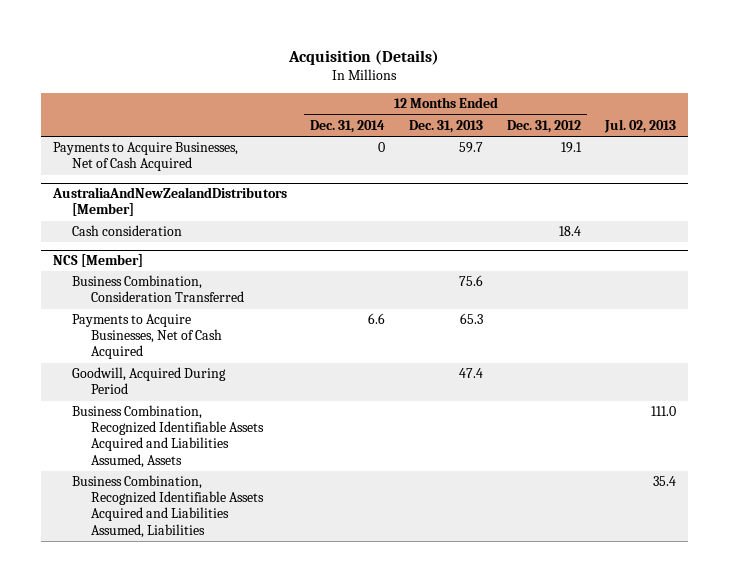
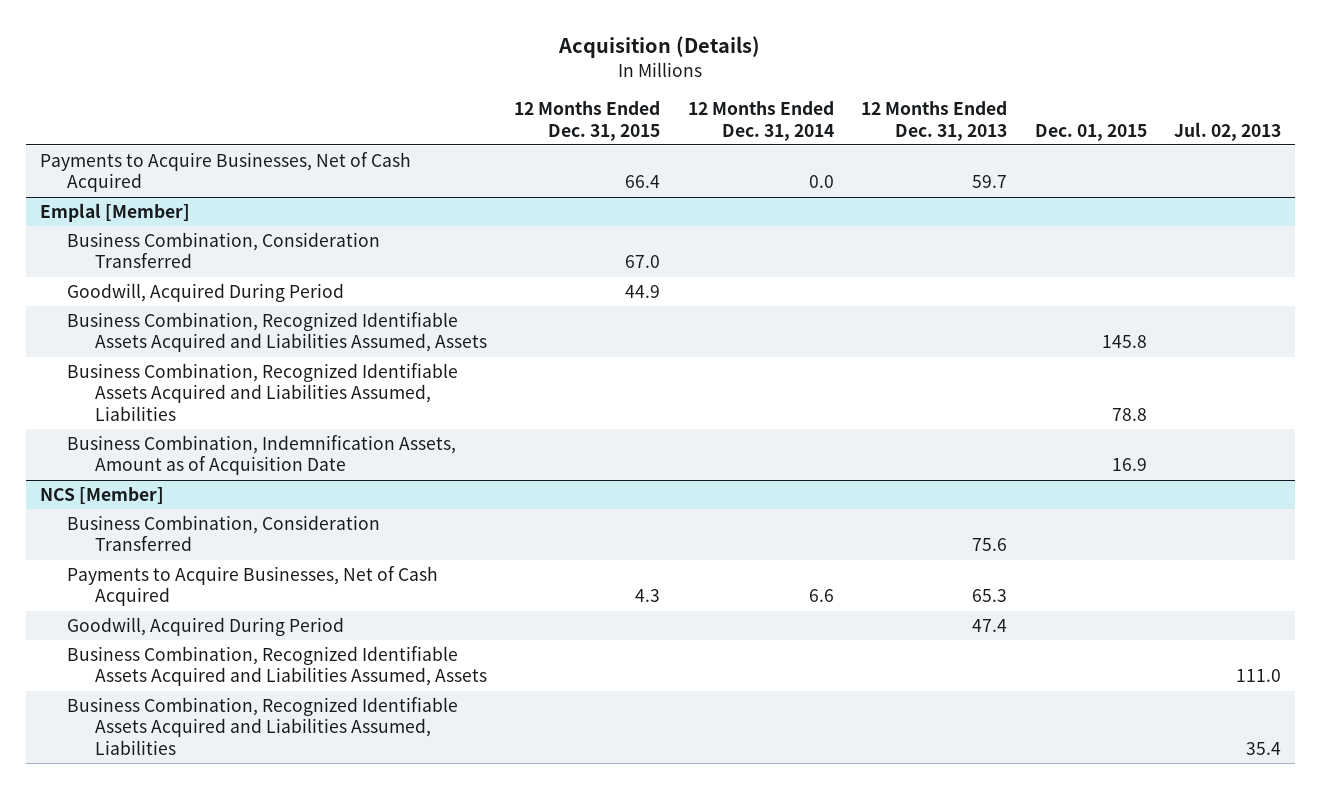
- | 12 Months Ended Dec. 31, 2014 | 12 Months Ended Dec. 31, 2013 | 12 Months Ended Dec. 31, 2012 | Jul. 02, 2013
+ | 12 Months Ended Dec. 31, 2015 | 12 Months Ended Dec. 31, 2014 | 12 Months Ended Dec. 31, 2013 | Dec. 01, 2015 | Jul. 02, 2013
- Payments to Acquire Businesses, Net of Cash Acquired | 0 | 59.7 | 19.1 |
- AustraliaAndNewZealandDistributors [Member]
- Cash consideration | | | 18.4 |
+ Payments to Acquire Businesses, Net of Cash Acquired | 66.4 | 0.0 | 59.7 | |
+ Emplal [Member]
+ Business Combination, Consideration Transferred | 67.0 | | | |
+ Goodwill, Acquired During Period | 44.9 | | | |
+ Business Combination, Recognized Identifiable Assets Acquired and Liabilities Assumed, Assets | | | | 145.8 |
+ Business Combination, Recognized Identifiable Assets Acquired and Liabilities Assumed, Liabilities | | | | 78.8 |
+ Business Combination, Indemnification Assets, Amount as of Acquisition Date | | | | 16.9 |

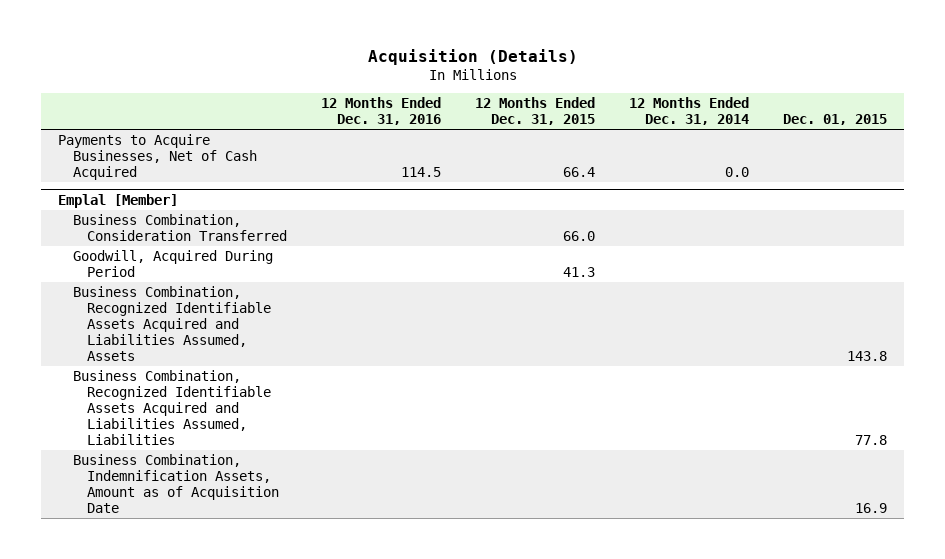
- | 12 Months Ended Dec. 31, 2015 | 12 Months Ended Dec. 31, 2014 | 12 Months Ended Dec. 31, 2013 | Dec. 01, 2015 | Jul. 02, 2013
+ | 12 Months Ended Dec. 31, 2016 | 12 Months Ended Dec. 31, 2015 | 12 Months Ended Dec. 31, 2014 | Dec. 01, 2015
@ Emplal [Member]
- Business Combination, Consideration Transferred | 67.0 | | | |
- Goodwill, Acquired During Period | 44.9 | | | |
- Business Combination, Recognized Identifiable Assets Acquired and Liabilities Assumed, Assets | | | | 145.8 |
- Business Combination, Recognized Identifiable Assets Acquired and Liabilities Assumed, Liabilities | | | | 78.8 |
+ Business Combination, Consideration Transferred | | 66.0 | |
+ Goodwill, Acquired During Period | | 41.3 | |
+ Business Combination, Recognized Identifiable Assets Acquired and Liabilities Assumed, Assets | | | | 143.8
+ Business Combination, Recognized Identifiable Assets Acquired and Liabilities Assumed, Liabilities | | | | 77.8
- NCS [Member]
- Business Combination, Consideration Transferred | | | 75.6 | |
- Payments to Acquire Businesses, Net of Cash Acquired | 4.3 | 6.6 | 65.3 | |
- Goodwill, Acquired During Period | | | 47.4 | |
- Business Combination, Recognized Identifiable Assets Acquired and Liabilities Assumed, Assets | | | | | 111.0
- Business Combination, Recognized Identifiable Assets Acquired and Liabilities Assumed, Liabilities | | | | | 35.4

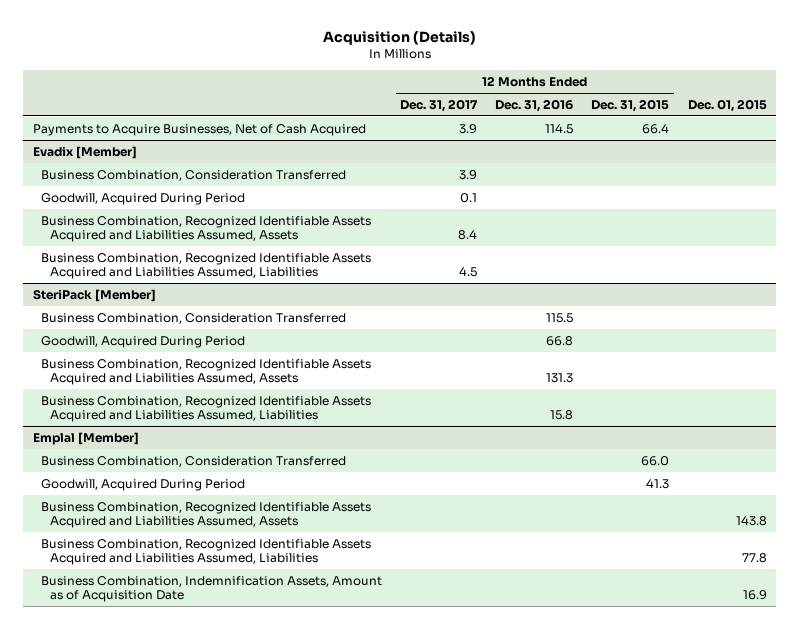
- | 12 Months Ended Dec. 31, 2016 | 12 Months Ended Dec. 31, 2015 | 12 Months Ended Dec. 31, 2014 | Dec. 01, 2015
+ | 12 Months Ended Dec. 31, 2017 | 12 Months Ended Dec. 31, 2016 | 12 Months Ended Dec. 31, 2015 | Dec. 01, 2015
+ Evadix [Member]
+ Business Combination, Consideration Transferred | 3.9 | | |
+ Goodwill, Acquired During Period | 0.1 | | |
+ Business Combination, Recognized Identifiable Assets Acquired and Liabilities Assumed, Assets | 8.4 | | |
+ Business Combination, Recognized Identifiable Assets Acquired and Liabilities Assumed, Liabilities | 4.5 | | |
+ SteriPack [Member]
+ Business Combination, Consideration Transferred | | 115.5 | |
+ Goodwill, Acquired During Period | | 66.8 | |
+ Business Combination, Recognized Identifiable Assets Acquired and Liabilities Assumed, Assets | | 131.3 | |
+ Business Combination, Recognized Identifiable Assets Acquired and Liabilities Assumed, Liabilities | | 15.8 | |

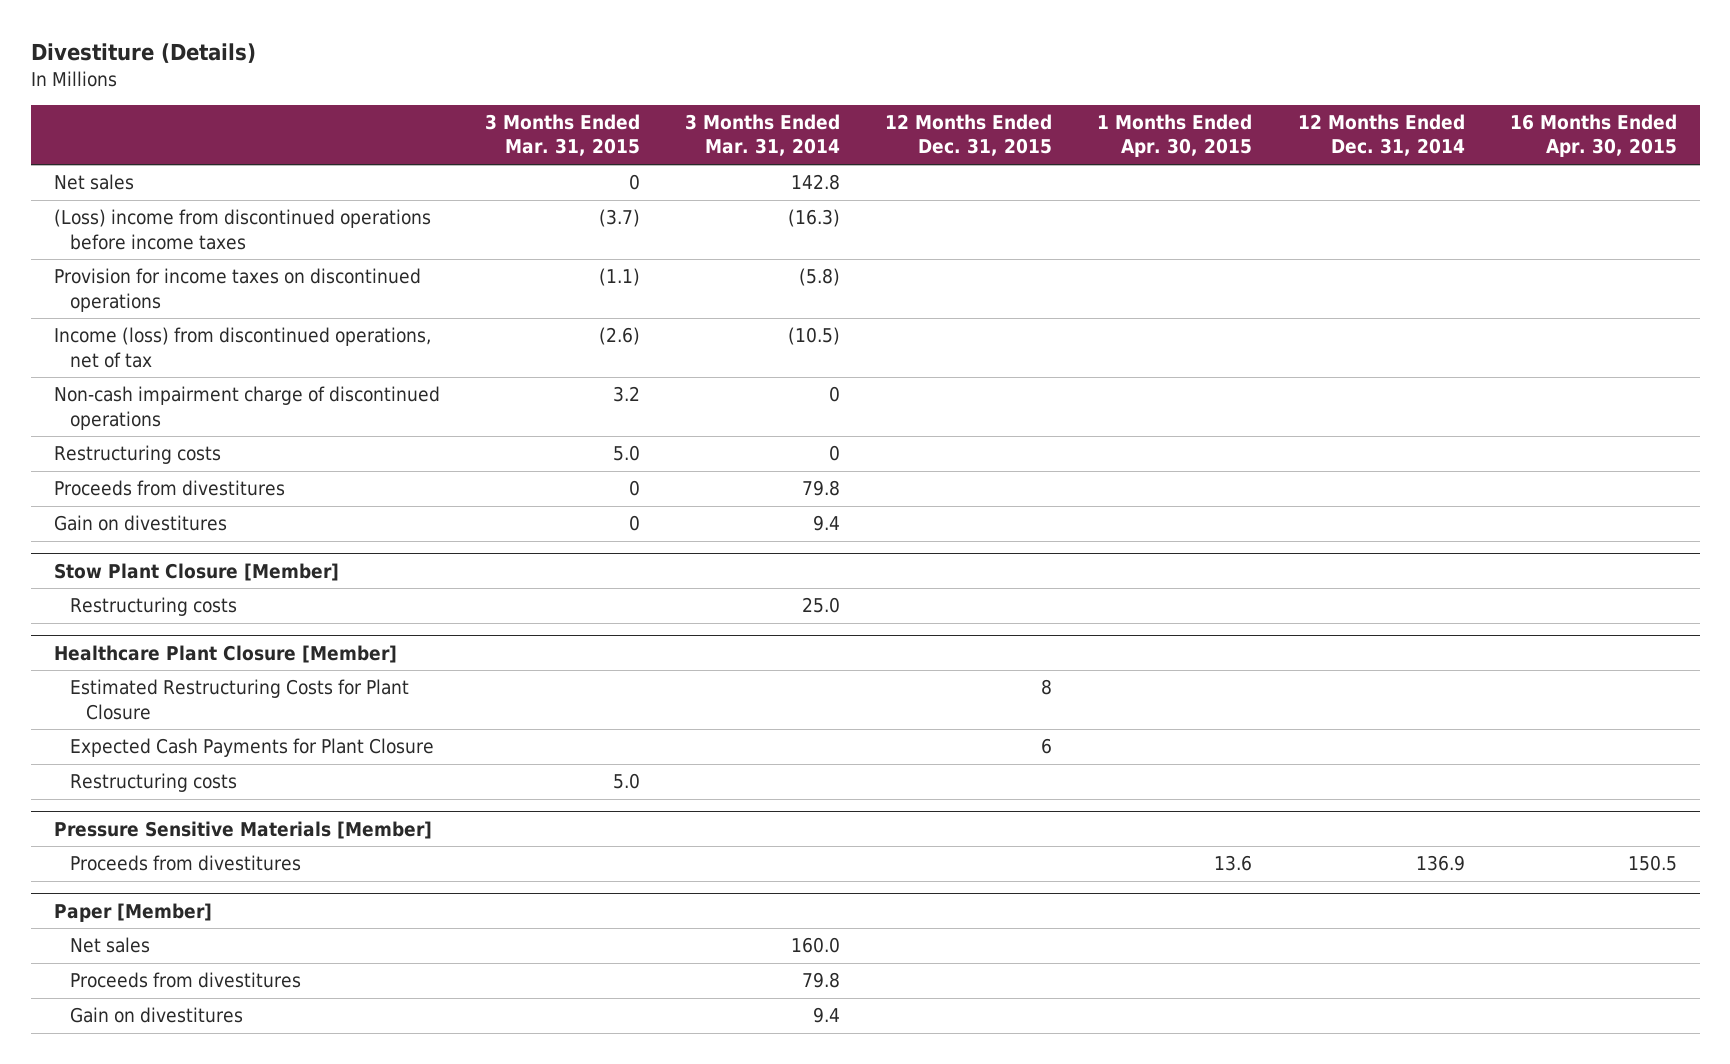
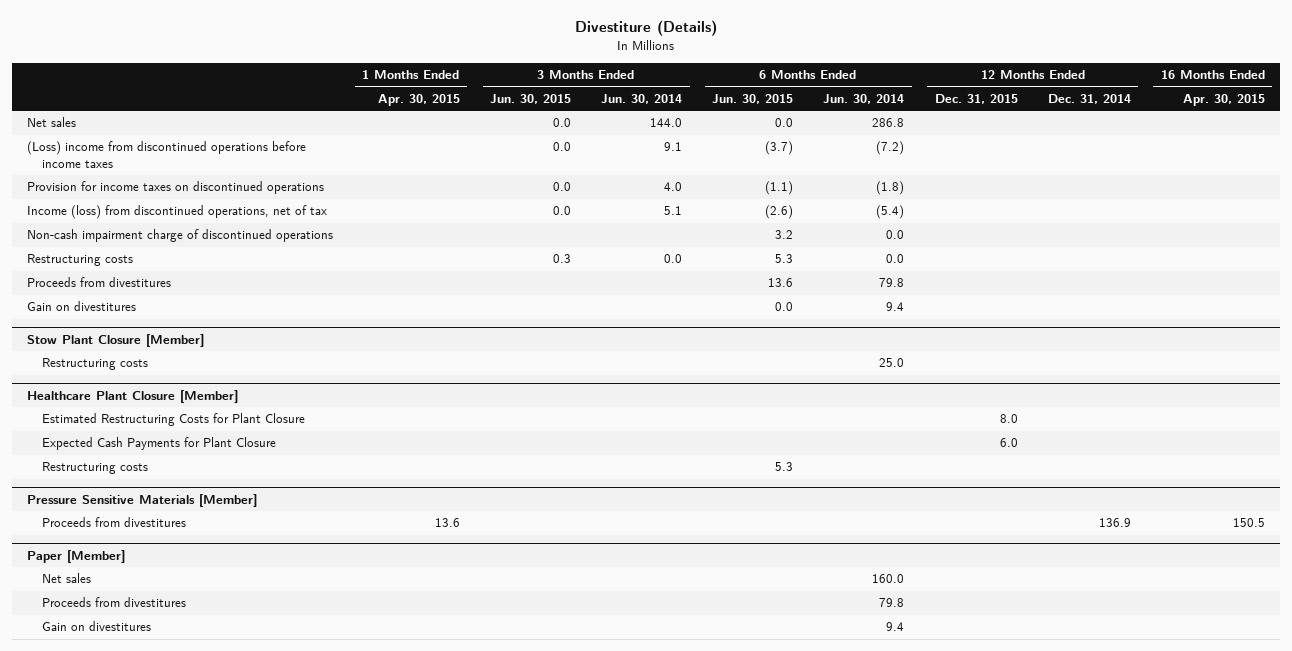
- | 3 Months Ended Mar. 31, 2015 | 3 Months Ended Mar. 31, 2014 | 12 Months Ended Dec. 31, 2015 | 1 Months Ended Apr. 30, 2015 | 12 Months Ended Dec. 31, 2014 | 16 Months Ended Apr. 30, 2015
+ | 1 Months Ended Apr. 30, 2015 | 3 Months Ended Jun. 30, 2015 | 3 Months Ended Jun. 30, 2014 | 6 Months Ended Jun. 30, 2015 | 6 Months Ended Jun. 30, 2014 | 12 Months Ended Dec. 31, 2015 | 12 Months Ended Dec. 31, 2014 | 16 Months Ended Apr. 30, 2015
@ Healthcare Plant Closure [Member]
- Estimated Restructuring Costs for Plant Closure | | | 8 | | |
- Expected Cash Payments for Plant Closure | | | 6 | | |
+ Estimated Restructuring Costs for Plant Closure | | | | | | 8.0 | |
+ Expected Cash Payments for Plant Closure | | | | | | 6.0 | |

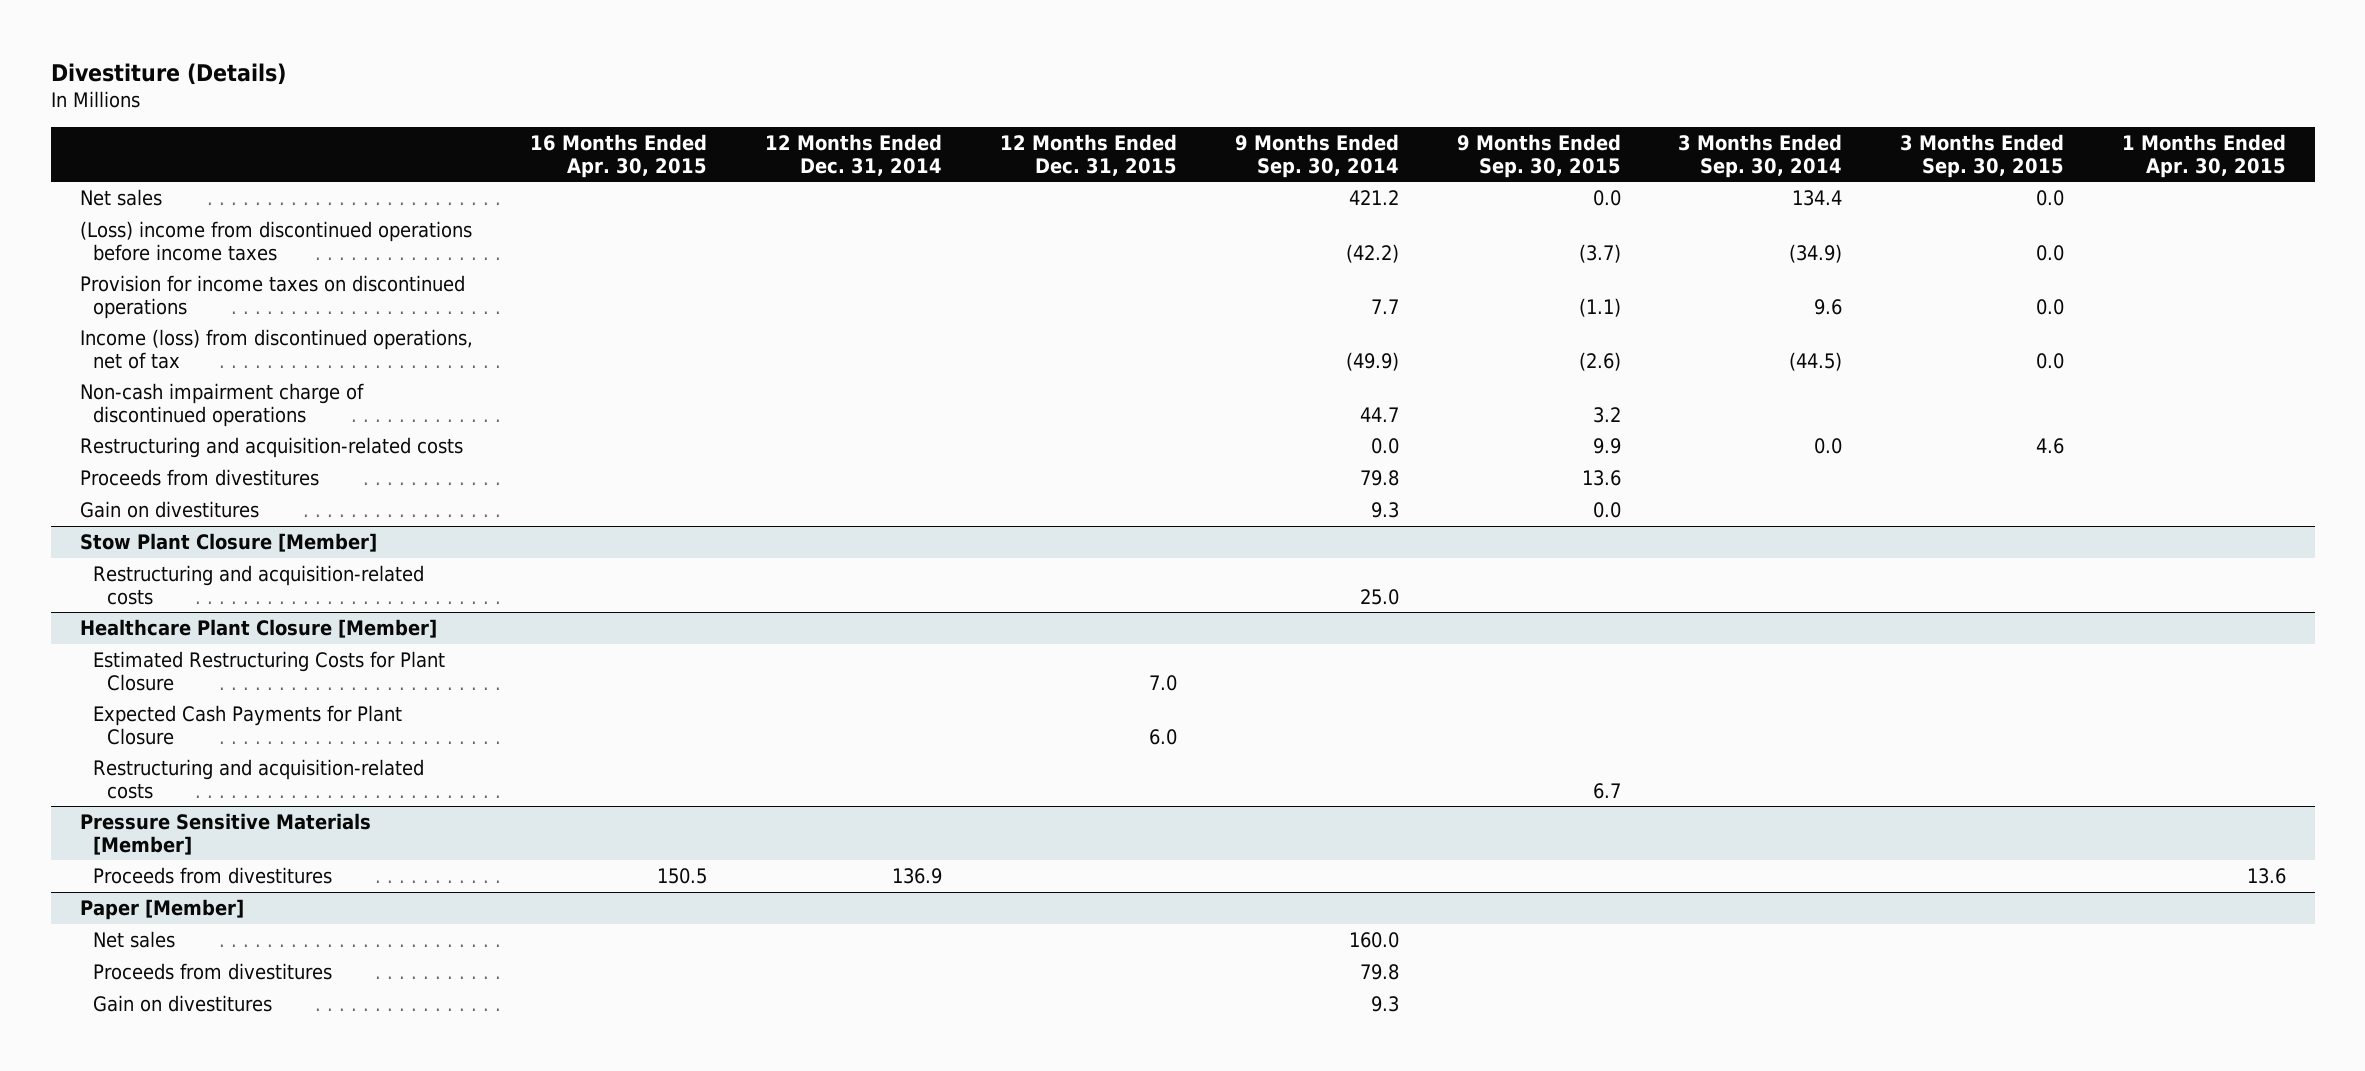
- | 1 Months Ended Apr. 30, 2015 | 3 Months Ended Jun. 30, 2015 | 3 Months Ended Jun. 30, 2014 | 6 Months Ended Jun. 30, 2015 | 6 Months Ended Jun. 30, 2014 | 12 Months Ended Dec. 31, 2015 | 12 Months Ended Dec. 31, 2014 | 16 Months Ended Apr. 30, 2015
+ | 16 Months Ended Apr. 30, 2015 | 12 Months Ended Dec. 31, 2014 | 12 Months Ended Dec. 31, 2015 | 9 Months Ended Sep. 30, 2014 | 9 Months Ended Sep. 30, 2015 | 3 Months Ended Sep. 30, 2014 | 3 Months Ended Sep. 30, 2015 | 1 Months Ended Apr. 30, 2015
- Restructuring costs | | 0.3 | 0.0 | 5.3 | 0.0 | | |
+ Restructuring and acquisition-related costs | | | | 0.0 | 9.9 | 0.0 | 4.6 |
@ Stow Plant Closure [Member]
- Restructuring costs | | | | | 25.0 | | |
+ Restructuring and acquisition-related costs | | | | 25.0 | | | |
@ Healthcare Plant Closure [Member]
- Estimated Restructuring Costs for Plant Closure | | | | | | 8.0 | |
+ Estimated Restructuring Costs for Plant Closure | | | 7.0 | | | | |
- Restructuring costs | | | | 5.3 | | | |
+ Restructuring and acquisition-related costs | | | | | 6.7 | | |

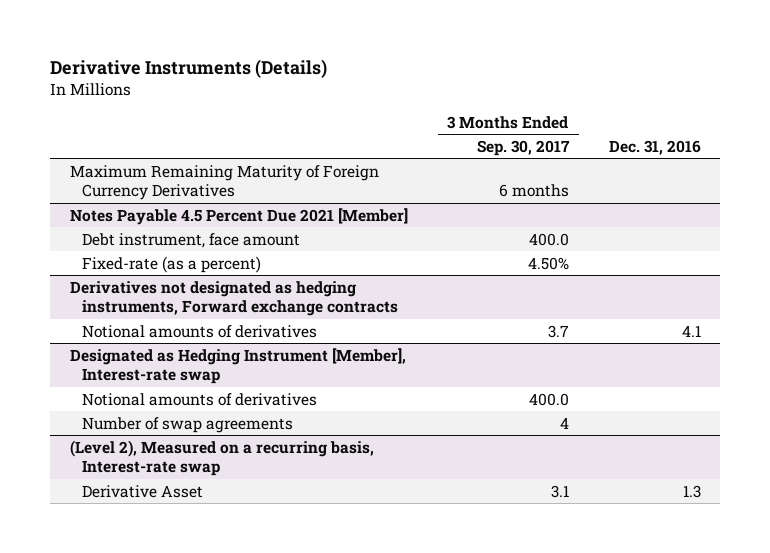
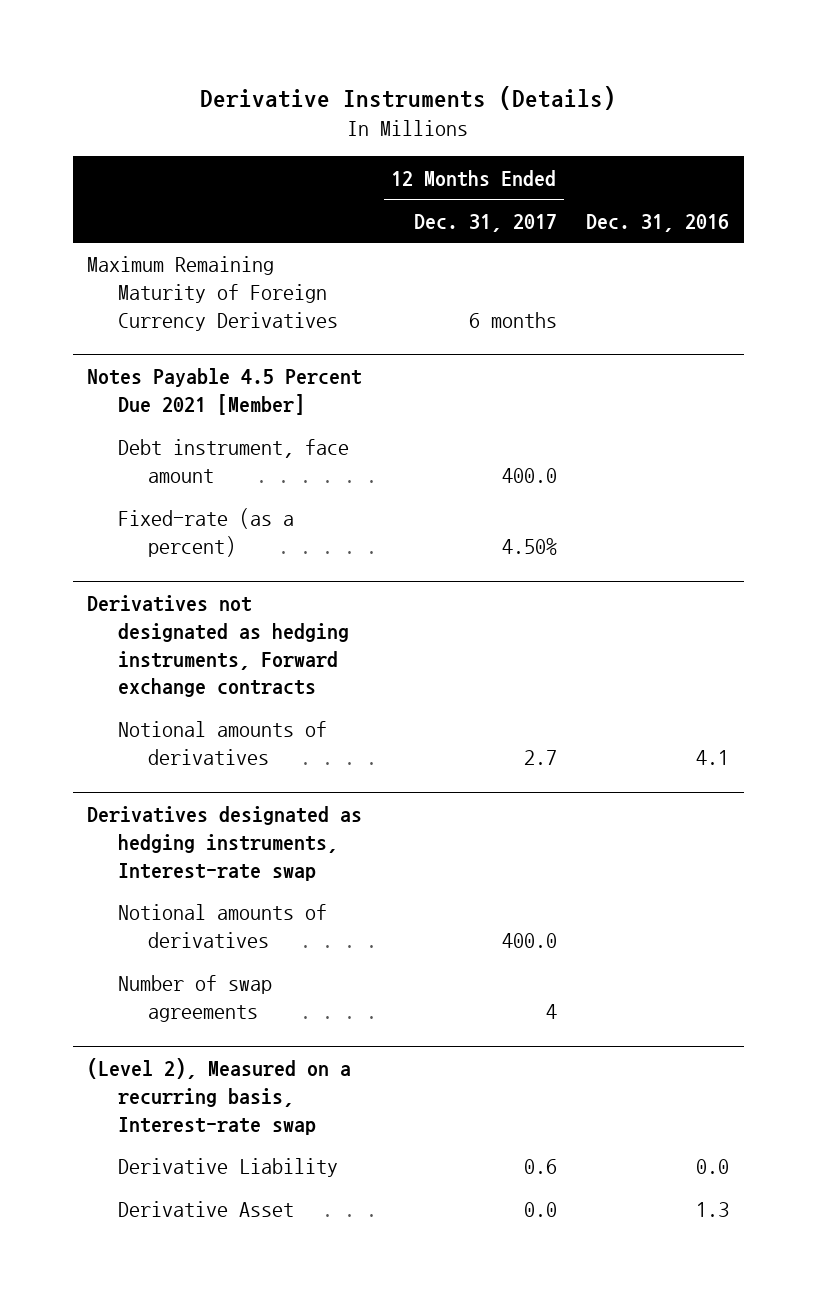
- | 3 Months Ended Sep. 30, 2017 | Dec. 31, 2016
+ | 12 Months Ended Dec. 31, 2017 | Dec. 31, 2016
- Designated as Hedging Instrument [Member], Interest-rate swap
+ Derivatives designated as hedging instruments, Interest-rate swap
@ (Level 2), Measured on a recurring basis, Interest-rate swap
+ Derivative Liability | 0.6 | 0.0

